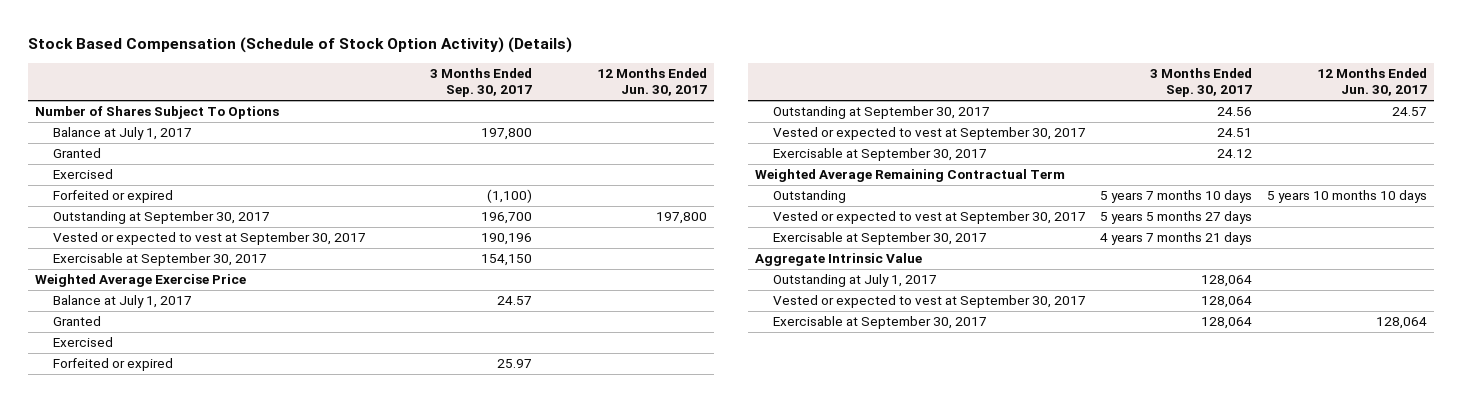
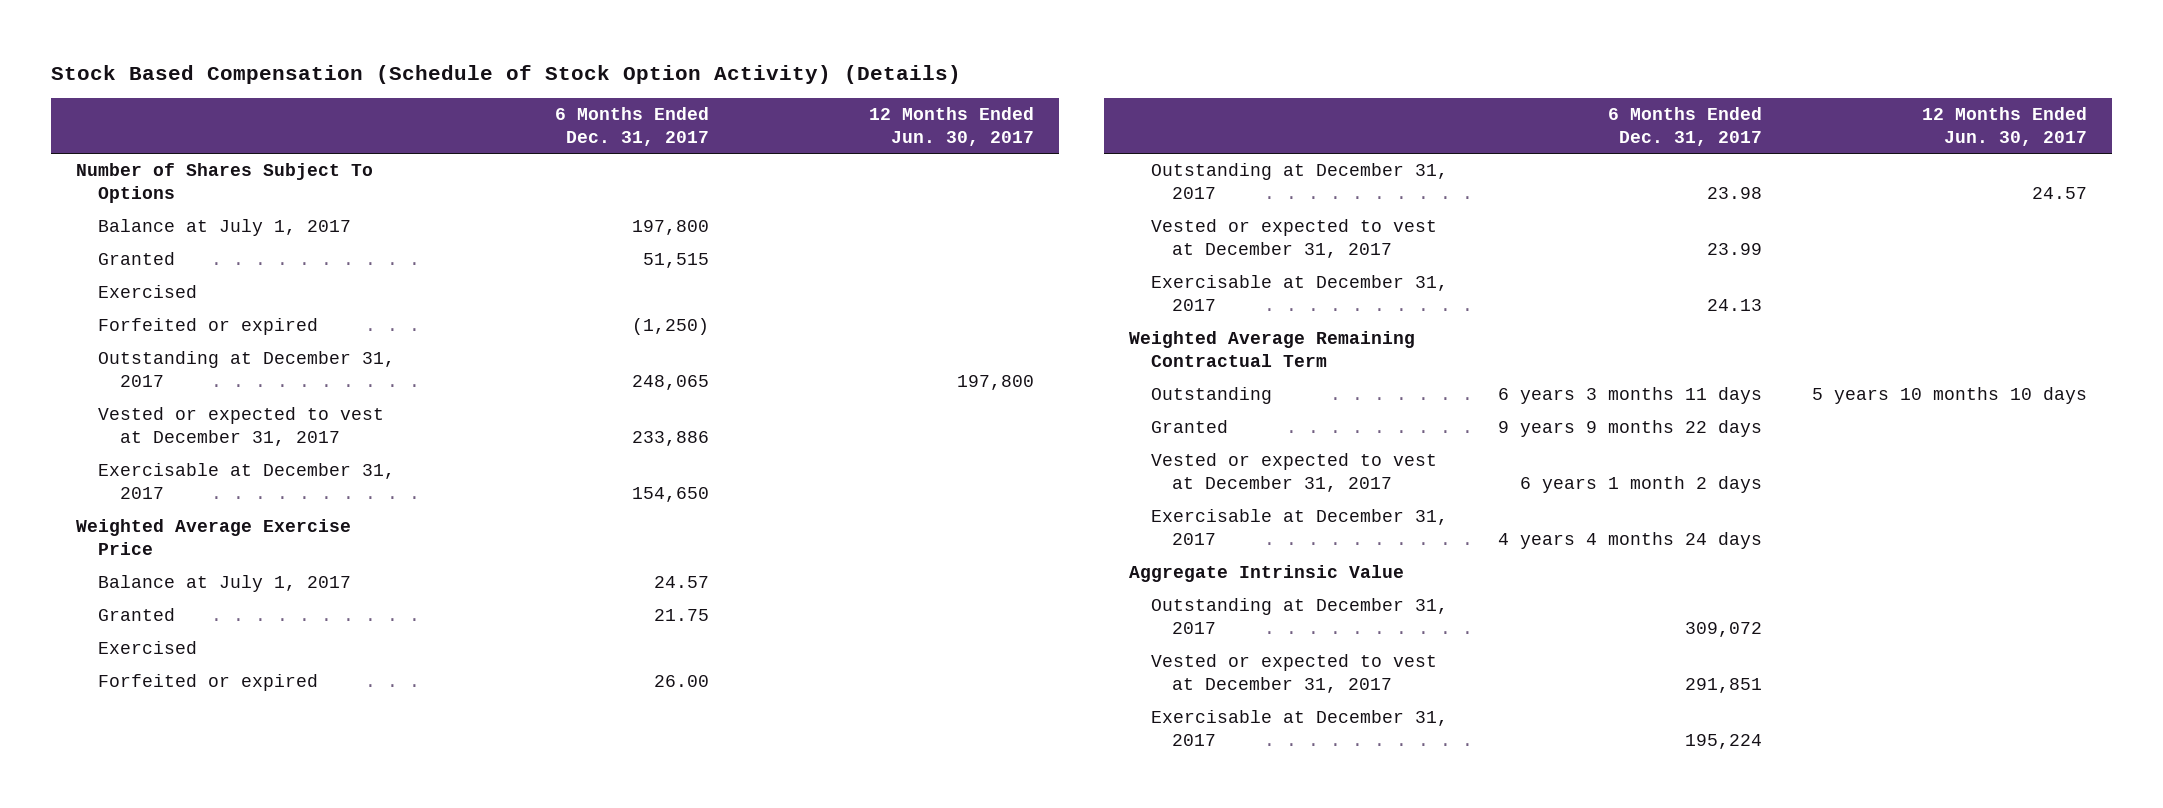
- | 3 Months Ended Sep. 30, 2017 | 12 Months Ended Jun. 30, 2017
+ | 6 Months Ended Dec. 31, 2017 | 12 Months Ended Jun. 30, 2017
- Outstanding at September 30, 2017 | 196,700 | 197,800
- Vested or expected to vest at September 30, 2017 | 190,196 |
- Exercisable at September 30, 2017 | 154,150 |
+ Outstanding at December 31, 2017 | 248,065 | 197,800
+ Vested or expected to vest at December 31, 2017 | 233,886 |
+ Exercisable at December 31, 2017 | 154,650 |
- Outstanding at September 30, 2017 | 24.56 | 24.57
- Vested or expected to vest at September 30, 2017 | 24.51 |
- Exercisable at September 30, 2017 | 24.12 |
+ Outstanding at December 31, 2017 | 23.98 | 24.57
+ Vested or expected to vest at December 31, 2017 | 23.99 |
+ Exercisable at December 31, 2017 | 24.13 |
- Vested or expected to vest at September 30, 2017 | 5 years 5 months 27 days |
- Exercisable at September 30, 2017 | 4 years 7 months 21 days |
+ Granted | 9 years 9 months 22 days |
+ Vested or expected to vest at December 31, 2017 | 6 years 1 month 2 days |
+ Exercisable at December 31, 2017 | 4 years 4 months 24 days |
- Outstanding at July 1, 2017 | 128,064 |
- Vested or expected to vest at September 30, 2017 | 128,064 |
- Exercisable at September 30, 2017 | 128,064 | 128,064
+ Outstanding at December 31, 2017 | 309,072 |
+ Vested or expected to vest at December 31, 2017 | 291,851 |
+ Exercisable at December 31, 2017 | 195,224 |

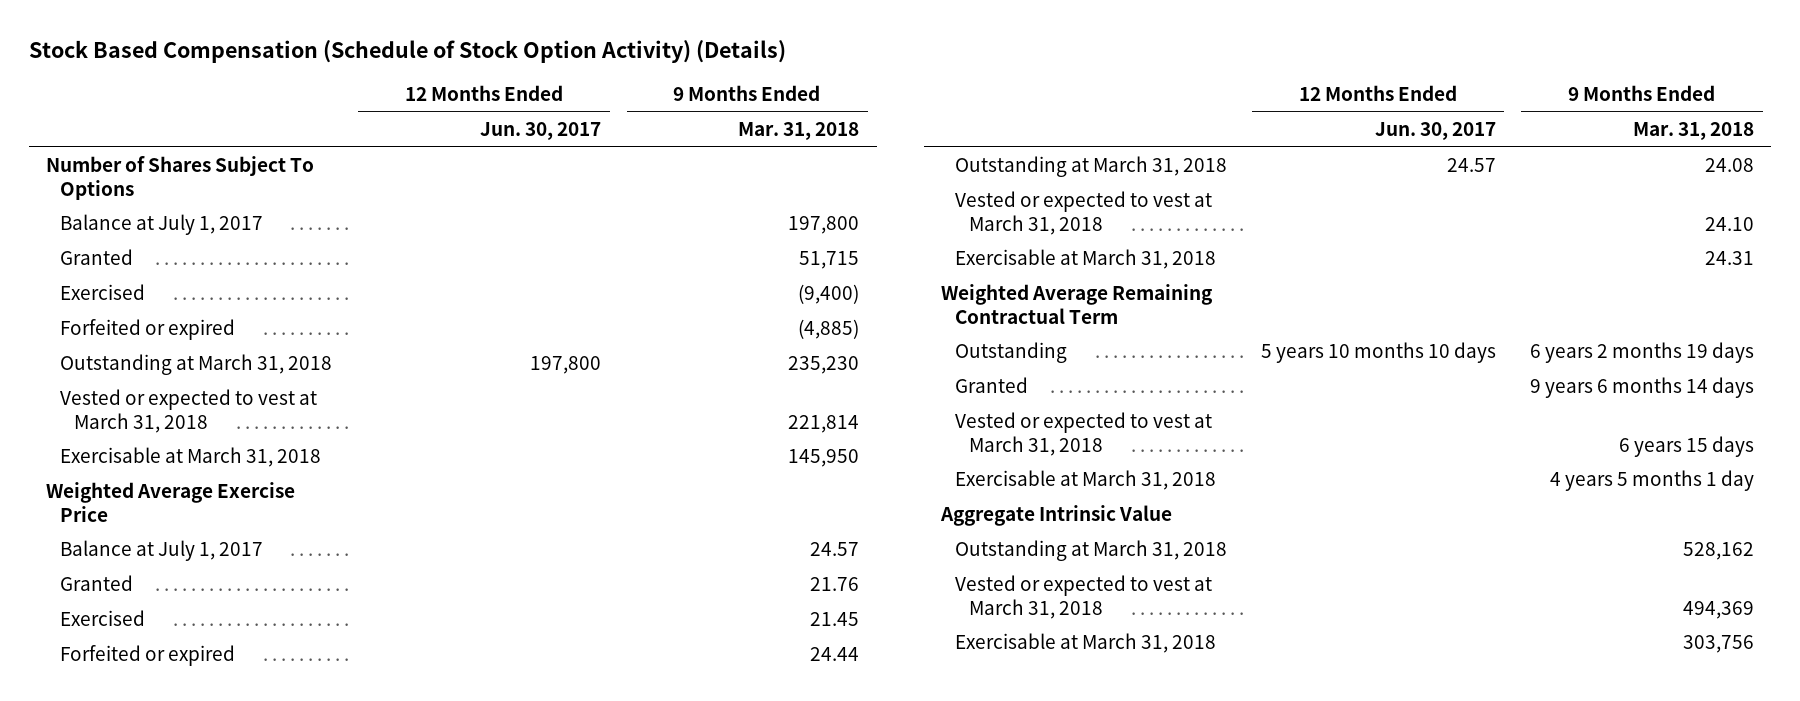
- | 6 Months Ended Dec. 31, 2017 | 12 Months Ended Jun. 30, 2017
+ | 12 Months Ended Jun. 30, 2017 | 9 Months Ended Mar. 31, 2018
- Outstanding at December 31, 2017 | 248,065 | 197,800
- Vested or expected to vest at December 31, 2017 | 233,886 |
- Exercisable at December 31, 2017 | 154,650 |
+ Outstanding at March 31, 2018 | 197,800 | 235,230
+ Vested or expected to vest at March 31, 2018 | | 221,814
+ Exercisable at March 31, 2018 | | 145,950
- Outstanding at December 31, 2017 | 23.98 | 24.57
- Vested or expected to vest at December 31, 2017 | 23.99 |
- Exercisable at December 31, 2017 | 24.13 |
+ Outstanding at March 31, 2018 | 24.57 | 24.08
+ Vested or expected to vest at March 31, 2018 | | 24.10
+ Exercisable at March 31, 2018 | | 24.31
- Vested or expected to vest at December 31, 2017 | 6 years 1 month 2 days |
- Exercisable at December 31, 2017 | 4 years 4 months 24 days |
+ Vested or expected to vest at March 31, 2018 | | 6 years 15 days
+ Exercisable at March 31, 2018 | | 4 years 5 months 1 day
- Outstanding at December 31, 2017 | 309,072 |
- Vested or expected to vest at December 31, 2017 | 291,851 |
- Exercisable at December 31, 2017 | 195,224 |
+ Outstanding at March 31, 2018 | | 528,162
+ Vested or expected to vest at March 31, 2018 | | 494,369
+ Exercisable at March 31, 2018 | | 303,756

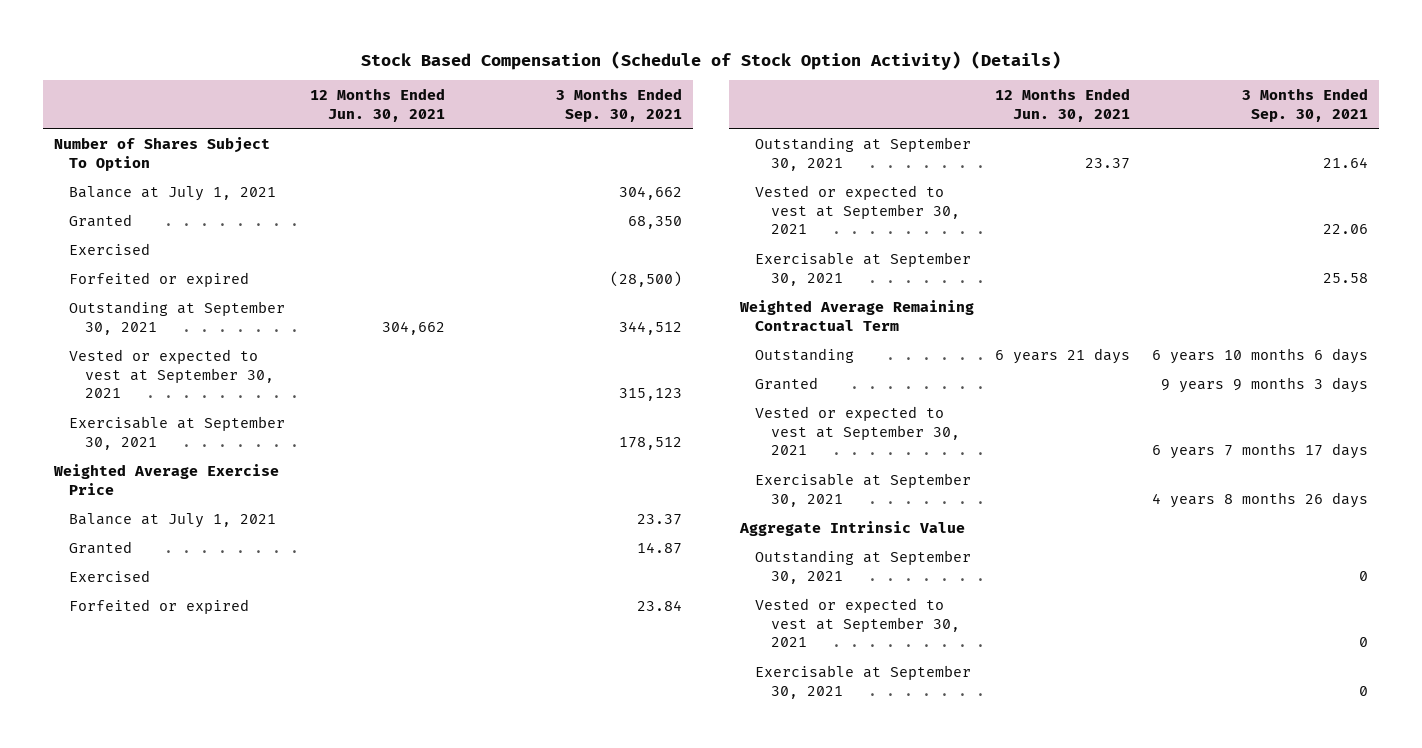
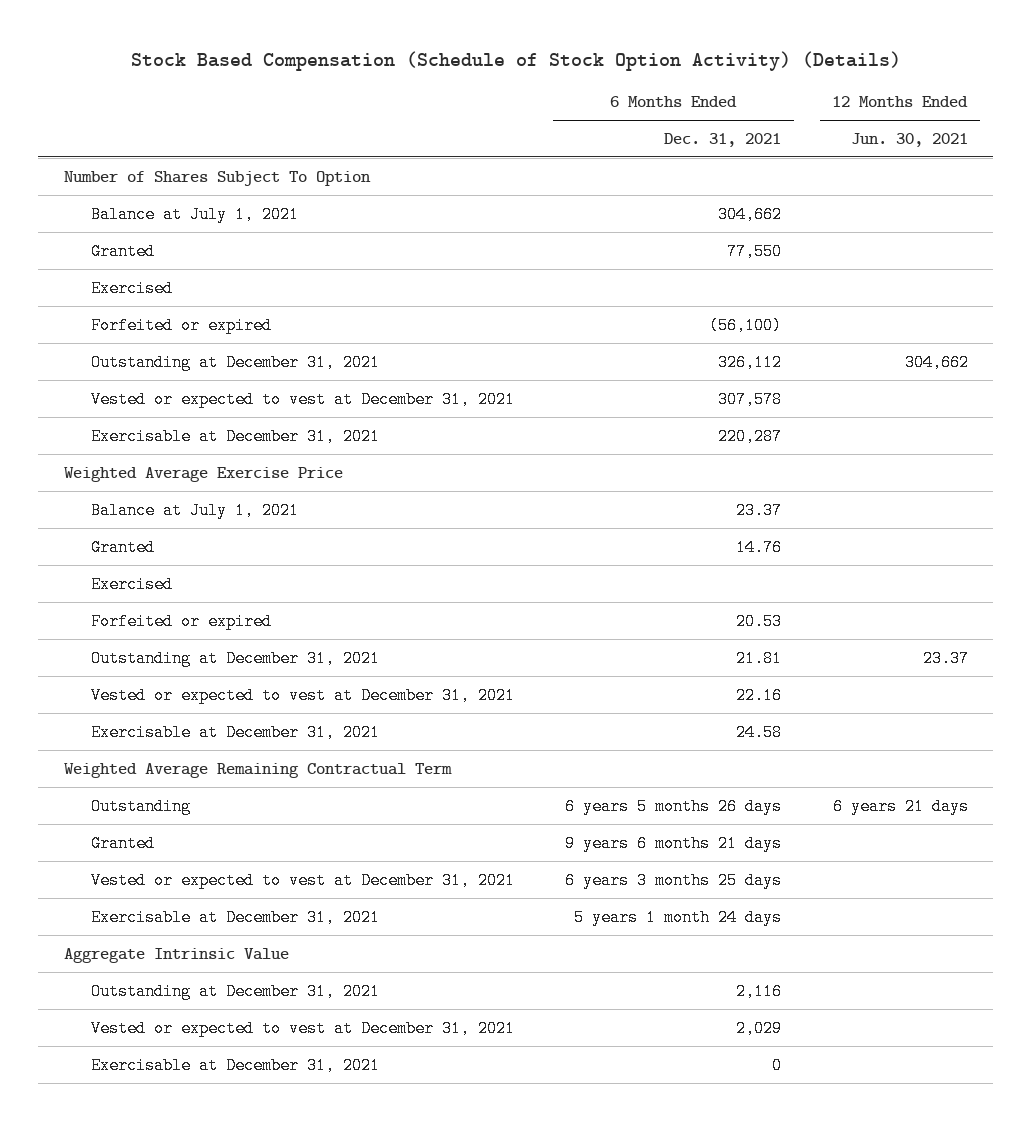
- | 12 Months Ended Jun. 30, 2021 | 3 Months Ended Sep. 30, 2021
+ | 6 Months Ended Dec. 31, 2021 | 12 Months Ended Jun. 30, 2021
- Outstanding at September 30, 2021 | 304,662 | 344,512
- Vested or expected to vest at September 30, 2021 | | 315,123
- Exercisable at September 30, 2021 | | 178,512
+ Outstanding at December 31, 2021 | 326,112 | 304,662
+ Vested or expected to vest at December 31, 2021 | 307,578 |
+ Exercisable at December 31, 2021 | 220,287 |
- Outstanding at September 30, 2021 | 23.37 | 21.64
- Vested or expected to vest at September 30, 2021 | | 22.06
- Exercisable at September 30, 2021 | | 25.58
+ Outstanding at December 31, 2021 | 21.81 | 23.37
+ Vested or expected to vest at December 31, 2021 | 22.16 |
+ Exercisable at December 31, 2021 | 24.58 |
- Vested or expected to vest at September 30, 2021 | | 6 years 7 months 17 days
- Exercisable at September 30, 2021 | | 4 years 8 months 26 days
+ Vested or expected to vest at December 31, 2021 | 6 years 3 months 25 days |
+ Exercisable at December 31, 2021 | 5 years 1 month 24 days |
- Outstanding at September 30, 2021 | | 0
- Vested or expected to vest at September 30, 2021 | | 0
- Exercisable at September 30, 2021 | | 0
+ Outstanding at December 31, 2021 | 2,116 |
+ Vested or expected to vest at December 31, 2021 | 2,029 |
+ Exercisable at December 31, 2021 | 0 |

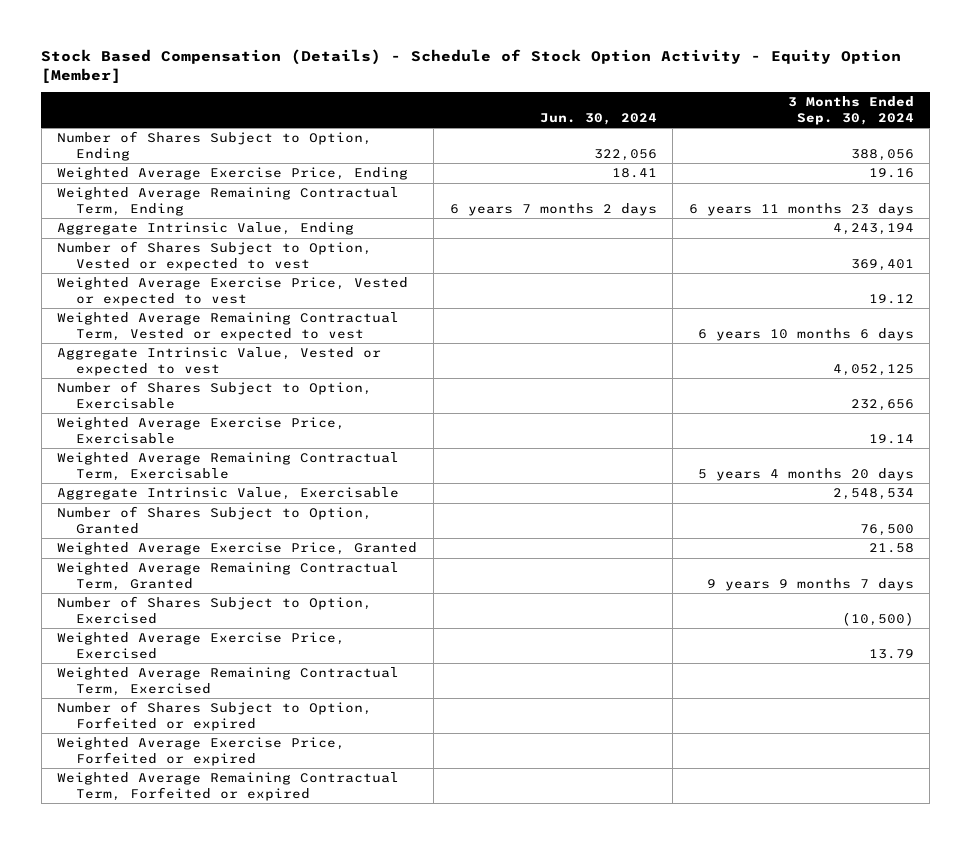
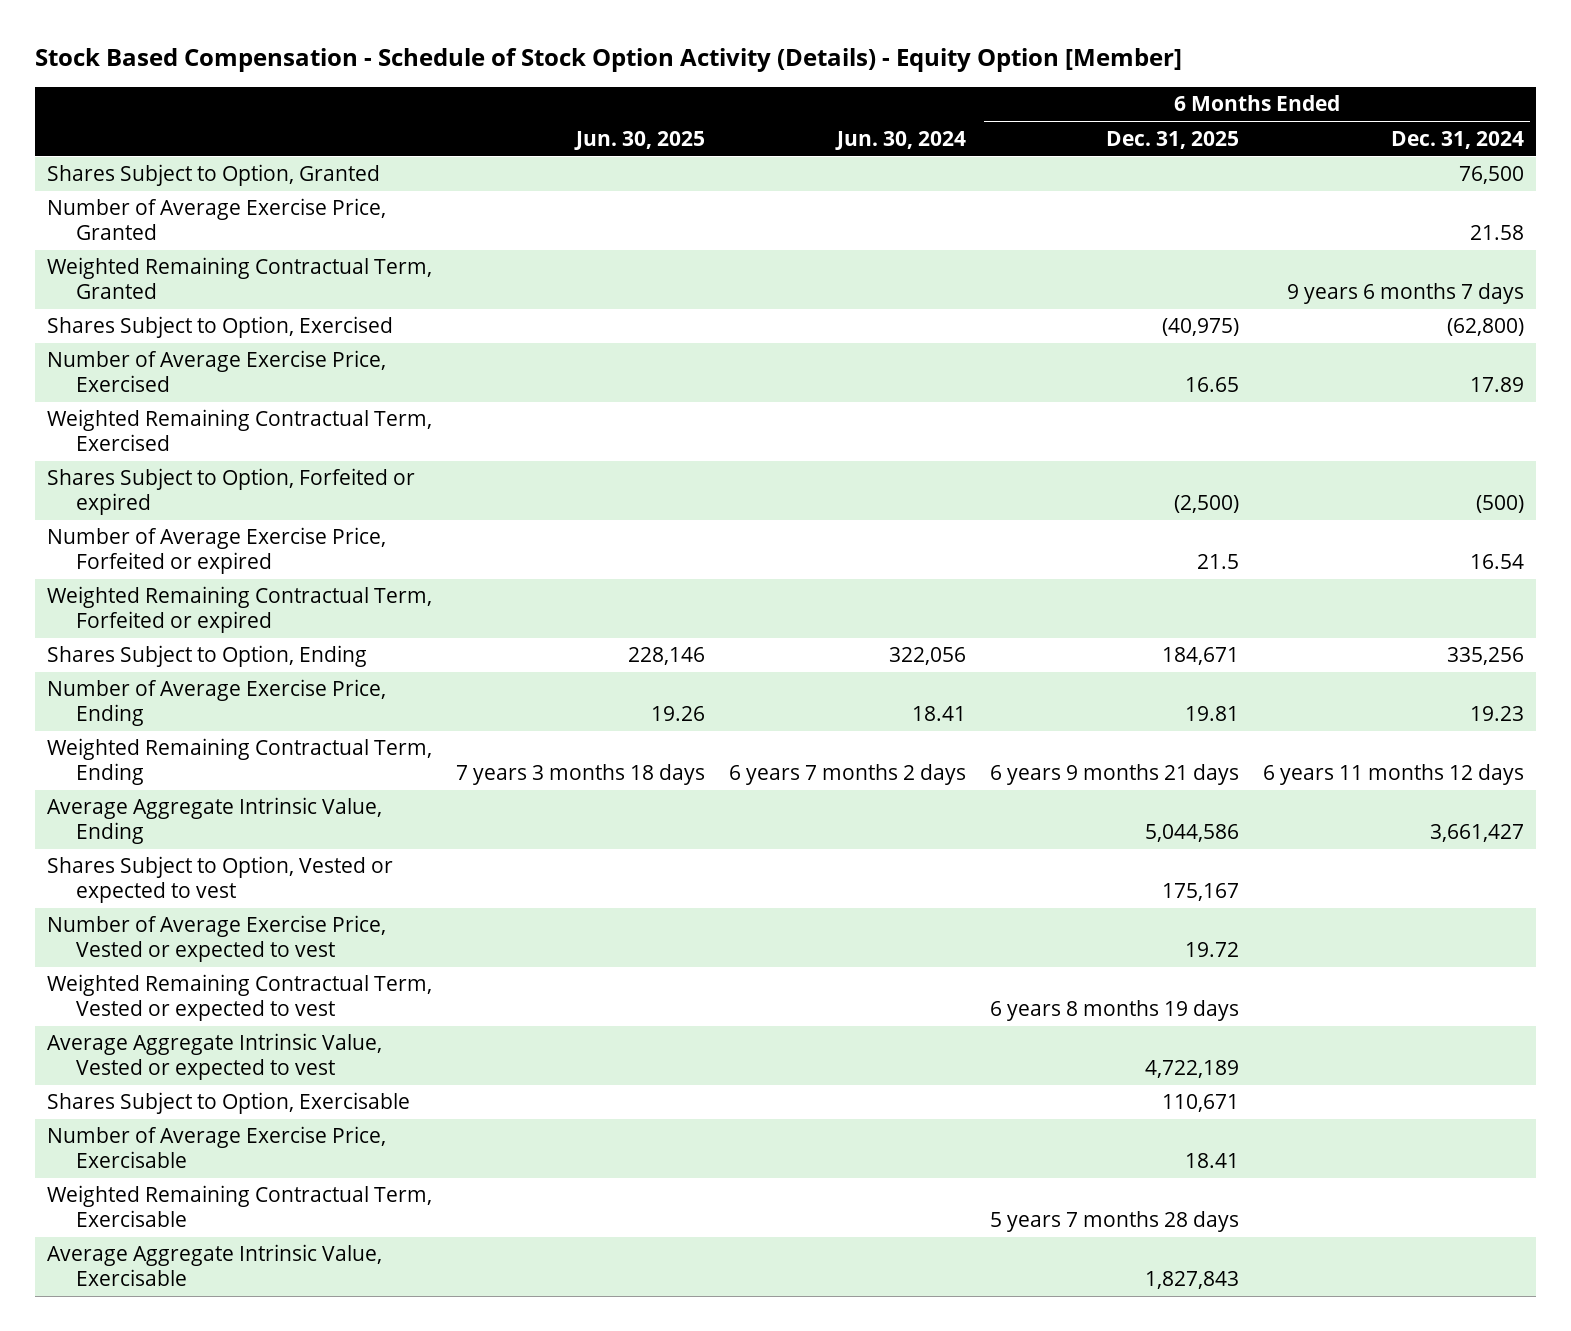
- Stock Based Compensation (Details) - Schedule of Stock Option Activity - Equity Option [Member]
+ Stock Based Compensation - Schedule of Stock Option Activity (Details) - Equity Option [Member]
- | Jun. 30, 2024 | 3 Months Ended Sep. 30, 2024
+ | Jun. 30, 2025 | Jun. 30, 2024 | 6 Months Ended Dec. 31, 2025 | 6 Months Ended Dec. 31, 2024
- Number of Shares Subject to Option, Ending | 322,056 | 388,056
- Weighted Average Exercise Price, Ending | 18.41 | 19.16
- Weighted Average Remaining Contractual Term, Ending | 6 years 7 months 2 days | 6 years 11 months 23 days
- Aggregate Intrinsic Value, Ending | | 4,243,194
- Number of Shares Subject to Option, Vested or expected to vest | | 369,401
- Weighted Average Exercise Price, Vested or expected to vest | | 19.12
- Weighted Average Remaining Contractual Term, Vested or expected to vest | | 6 years 10 months 6 days
- Aggregate Intrinsic Value, Vested or expected to vest | | 4,052,125
- Number of Shares Subject to Option, Exercisable | | 232,656
- Weighted Average Exercise Price, Exercisable | | 19.14
- Weighted Average Remaining Contractual Term, Exercisable | | 5 years 4 months 20 days
- Aggregate Intrinsic Value, Exercisable | | 2,548,534
- Number of Shares Subject to Option, Granted | | 76,500
- Weighted Average Exercise Price, Granted | | 21.58
- Weighted Average Remaining Contractual Term, Granted | | 9 years 9 months 7 days
- Number of Shares Subject to Option, Exercised | | (10,500)
- Weighted Average Exercise Price, Exercised | | 13.79
- Weighted Average Remaining Contractual Term, Exercised
- Number of Shares Subject to Option, Forfeited or expired
- Weighted Average Exercise Price, Forfeited or expired
- Weighted Average Remaining Contractual Term, Forfeited or expired
+ Shares Subject to Option, Granted | | | | 76,500
+ Number of Average Exercise Price, Granted | | | | 21.58
+ Weighted Remaining Contractual Term, Granted | | | | 9 years 6 months 7 days
+ Shares Subject to Option, Exercised | | | (40,975) | (62,800)
+ Number of Average Exercise Price, Exercised | | | 16.65 | 17.89
+ Weighted Remaining Contractual Term, Exercised
+ Shares Subject to Option, Forfeited or expired | | | (2,500) | (500)
+ Number of Average Exercise Price, Forfeited or expired | | | 21.5 | 16.54
+ Weighted Remaining Contractual Term, Forfeited or expired
+ Shares Subject to Option, Ending | 228,146 | 322,056 | 184,671 | 335,256
+ Number of Average Exercise Price, Ending | 19.26 | 18.41 | 19.81 | 19.23
+ Weighted Remaining Contractual Term, Ending | 7 years 3 months 18 days | 6 years 7 months 2 days | 6 years 9 months 21 days | 6 years 11 months 12 days
+ Average Aggregate Intrinsic Value, Ending | | | 5,044,586 | 3,661,427
+ Shares Subject to Option, Vested or expected to vest | | | 175,167 |
+ Number of Average Exercise Price, Vested or expected to vest | | | 19.72 |
+ Weighted Remaining Contractual Term, Vested or expected to vest | | | 6 years 8 months 19 days |
+ Average Aggregate Intrinsic Value, Vested or expected to vest | | | 4,722,189 |
+ Shares Subject to Option, Exercisable | | | 110,671 |
+ Number of Average Exercise Price, Exercisable | | | 18.41 |
+ Weighted Remaining Contractual Term, Exercisable | | | 5 years 7 months 28 days |
+ Average Aggregate Intrinsic Value, Exercisable | | | 1,827,843 |

